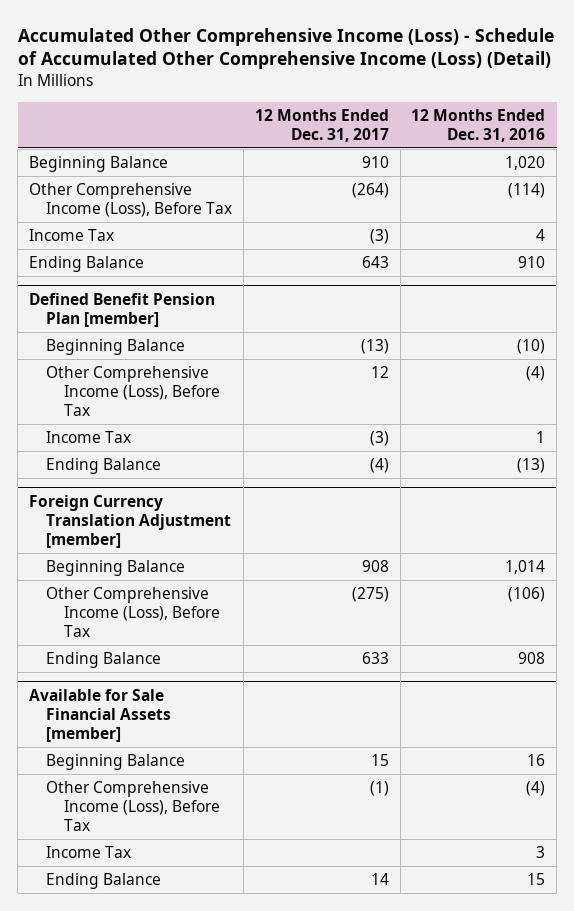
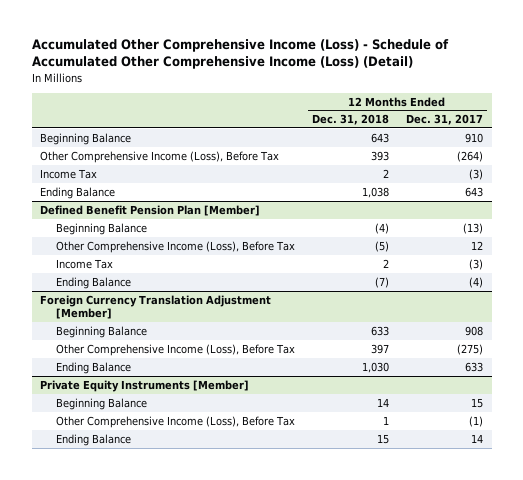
- | 12 Months Ended Dec. 31, 2017 | 12 Months Ended Dec. 31, 2016
+ | 12 Months Ended Dec. 31, 2018 | 12 Months Ended Dec. 31, 2017
- Defined Benefit Pension Plan [member]
+ Defined Benefit Pension Plan [Member]
- Foreign Currency Translation Adjustment [member]
+ Foreign Currency Translation Adjustment [Member]
- Available for Sale Financial Assets [member]
+ Private Equity Instruments [Member]
- Income Tax | | 3

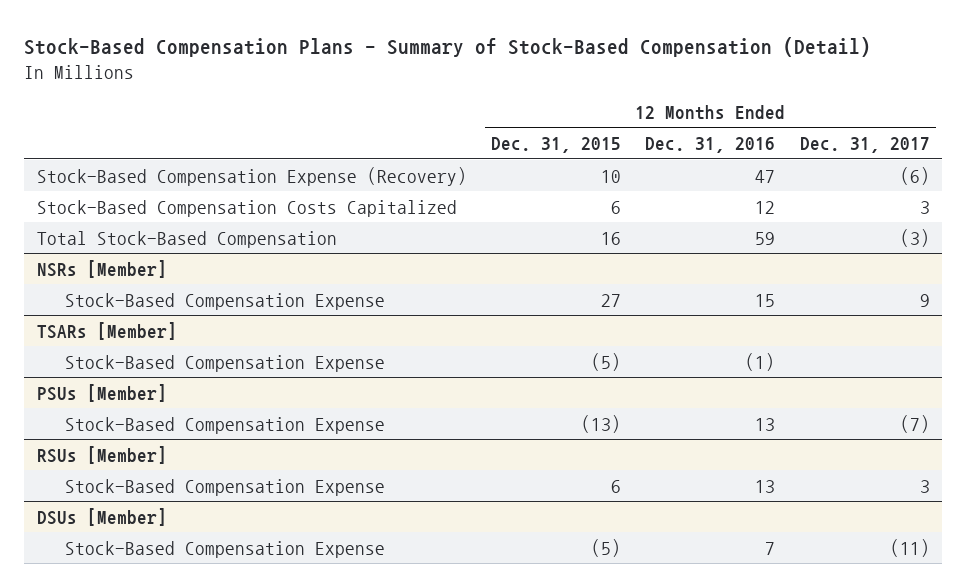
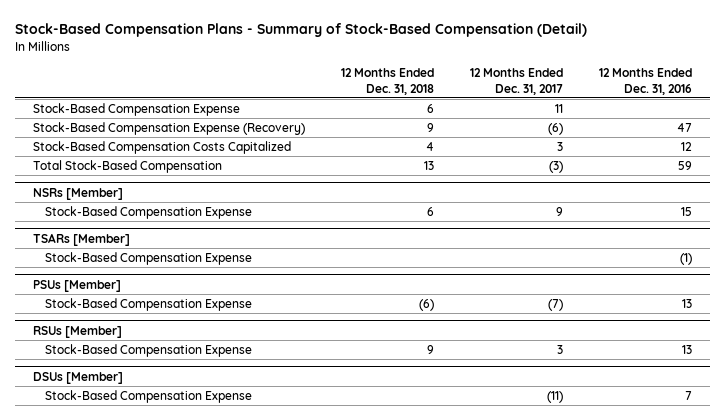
- | 12 Months Ended Dec. 31, 2015 | 12 Months Ended Dec. 31, 2016 | 12 Months Ended Dec. 31, 2017
+ | 12 Months Ended Dec. 31, 2018 | 12 Months Ended Dec. 31, 2017 | 12 Months Ended Dec. 31, 2016
+ Stock-Based Compensation Expense | 6 | 11 |

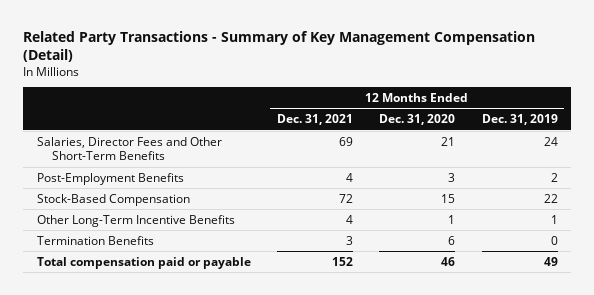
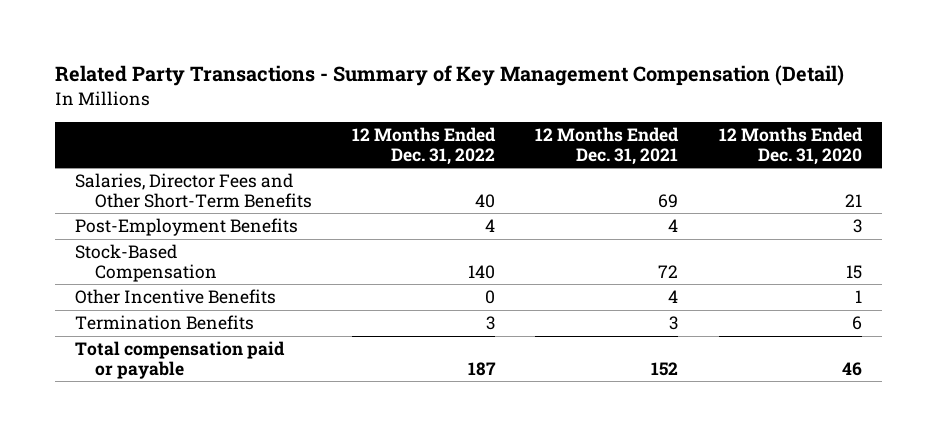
- | 12 Months Ended Dec. 31, 2021 | 12 Months Ended Dec. 31, 2020 | 12 Months Ended Dec. 31, 2019
+ | 12 Months Ended Dec. 31, 2022 | 12 Months Ended Dec. 31, 2021 | 12 Months Ended Dec. 31, 2020
- Other Long-Term Incentive Benefits | 4 | 1 | 1
+ Other Incentive Benefits | 0 | 4 | 1

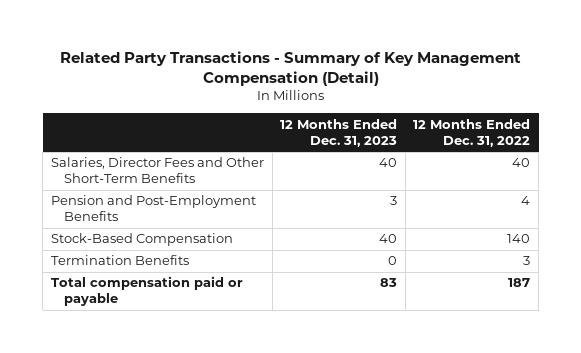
- | 12 Months Ended Dec. 31, 2022 | 12 Months Ended Dec. 31, 2021 | 12 Months Ended Dec. 31, 2020
+ | 12 Months Ended Dec. 31, 2023 | 12 Months Ended Dec. 31, 2022
- Post-Employment Benefits | 4 | 4 | 3
+ Pension and Post-Employment Benefits | 3 | 4
- Other Incentive Benefits | 0 | 4 | 1

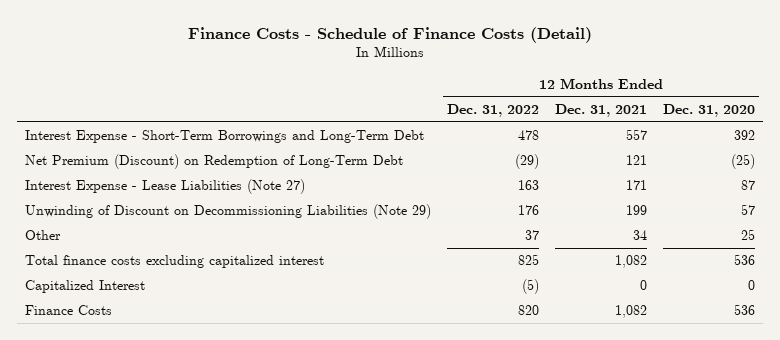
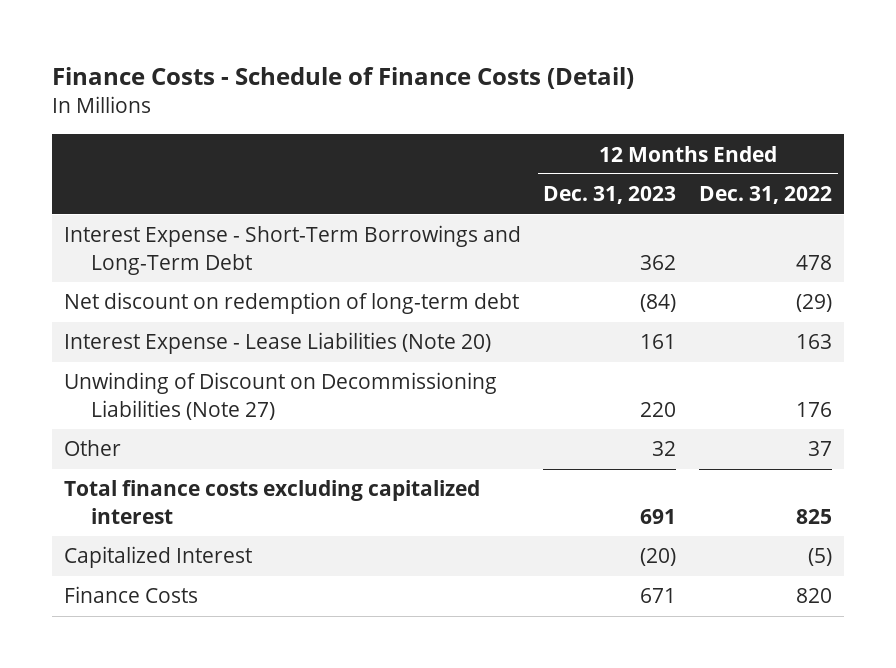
- | 12 Months Ended Dec. 31, 2022 | 12 Months Ended Dec. 31, 2021 | 12 Months Ended Dec. 31, 2020
+ | 12 Months Ended Dec. 31, 2023 | 12 Months Ended Dec. 31, 2022
- Net Premium (Discount) on Redemption of Long-Term Debt | (29) | 121 | (25)
- Interest Expense - Lease Liabilities (Note 27) | 163 | 171 | 87
- Unwinding of Discount on Decommissioning Liabilities (Note 29) | 176 | 199 | 57
+ Net discount on redemption of long-term debt | (84) | (29)
+ Interest Expense - Lease Liabilities (Note 20) | 161 | 163
+ Unwinding of Discount on Decommissioning Liabilities (Note 27) | 220 | 176

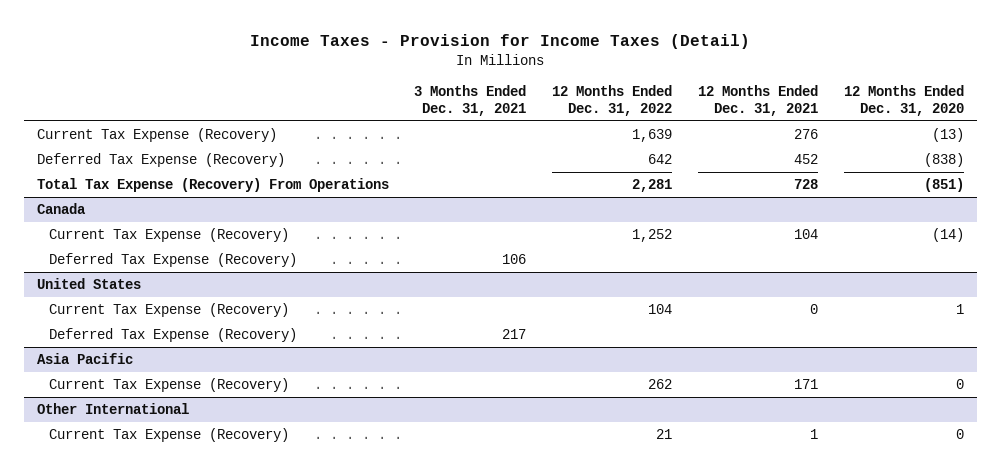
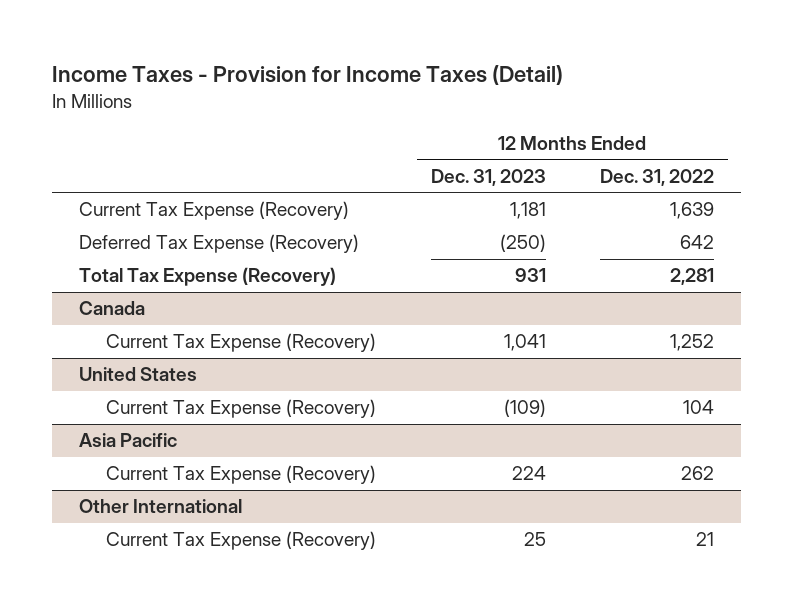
- | 3 Months Ended Dec. 31, 2021 | 12 Months Ended Dec. 31, 2022 | 12 Months Ended Dec. 31, 2021 | 12 Months Ended Dec. 31, 2020
+ | 12 Months Ended Dec. 31, 2023 | 12 Months Ended Dec. 31, 2022
- Total Tax Expense (Recovery) From Operations | | 2,281 | 728 | (851)
+ Total Tax Expense (Recovery) | 931 | 2,281
@ Canada
- Deferred Tax Expense (Recovery) | 106 | | |
@ United States
- Deferred Tax Expense (Recovery) | 217 | | |

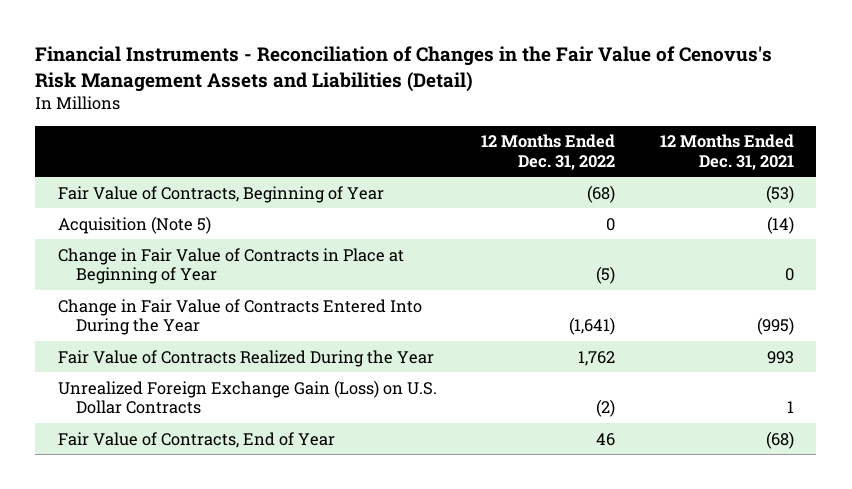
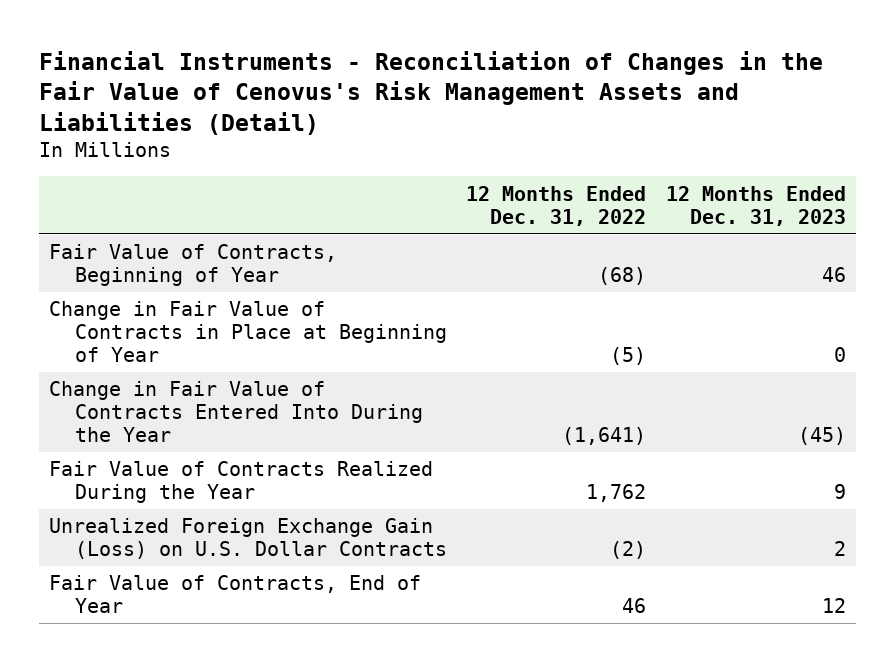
- | 12 Months Ended Dec. 31, 2022 | 12 Months Ended Dec. 31, 2021
+ | 12 Months Ended Dec. 31, 2022 | 12 Months Ended Dec. 31, 2023
- Acquisition (Note 5) | 0 | (14)

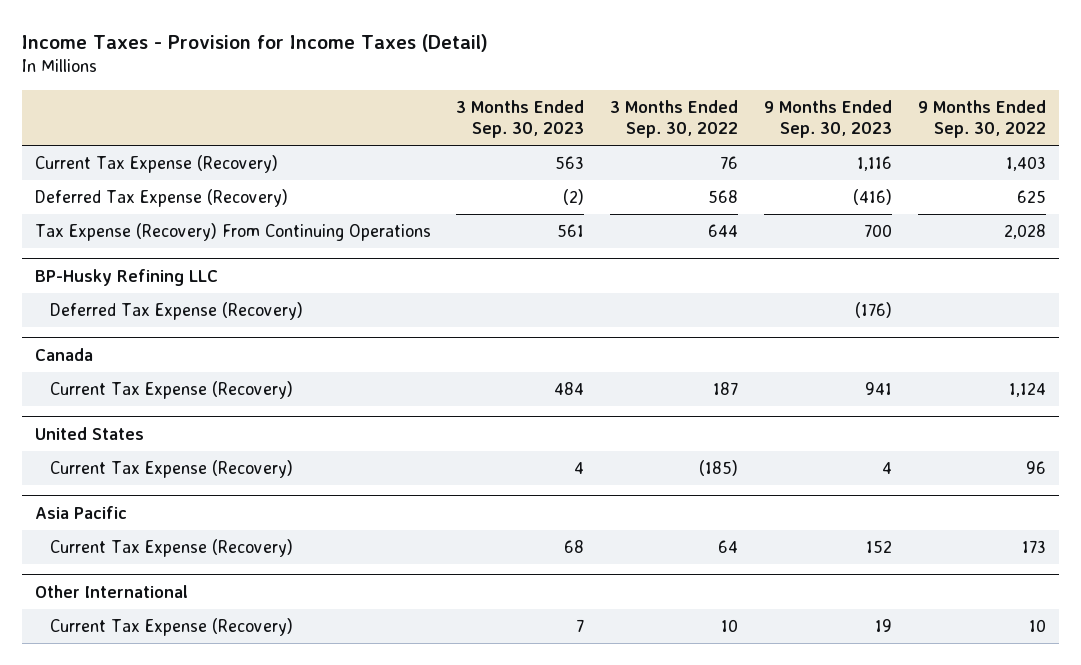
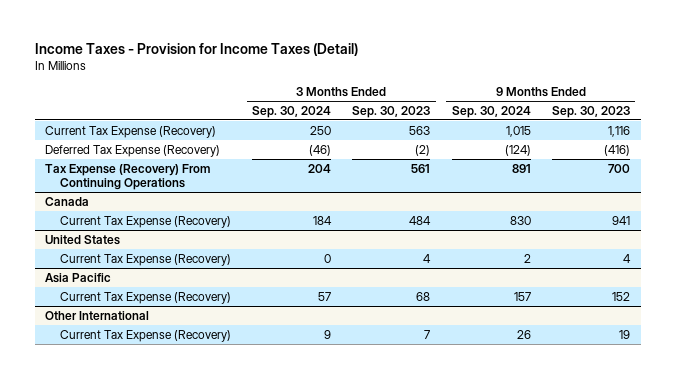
- | 3 Months Ended Sep. 30, 2023 | 3 Months Ended Sep. 30, 2022 | 9 Months Ended Sep. 30, 2023 | 9 Months Ended Sep. 30, 2022
+ | 3 Months Ended Sep. 30, 2024 | 3 Months Ended Sep. 30, 2023 | 9 Months Ended Sep. 30, 2024 | 9 Months Ended Sep. 30, 2023
- BP-Husky Refining LLC
- Deferred Tax Expense (Recovery) | | | (176) |

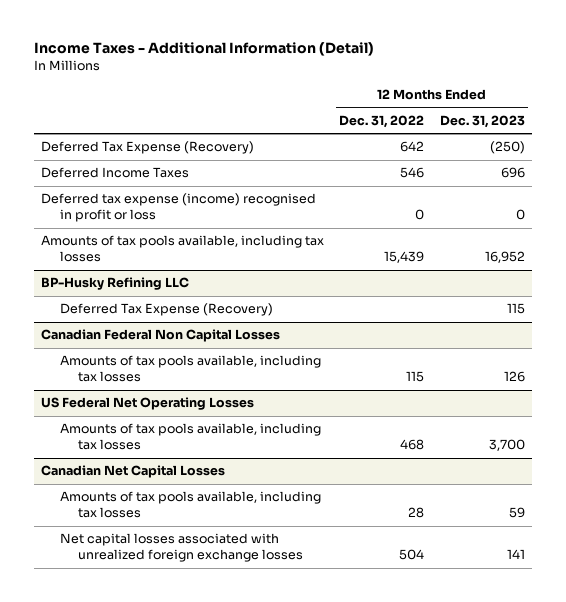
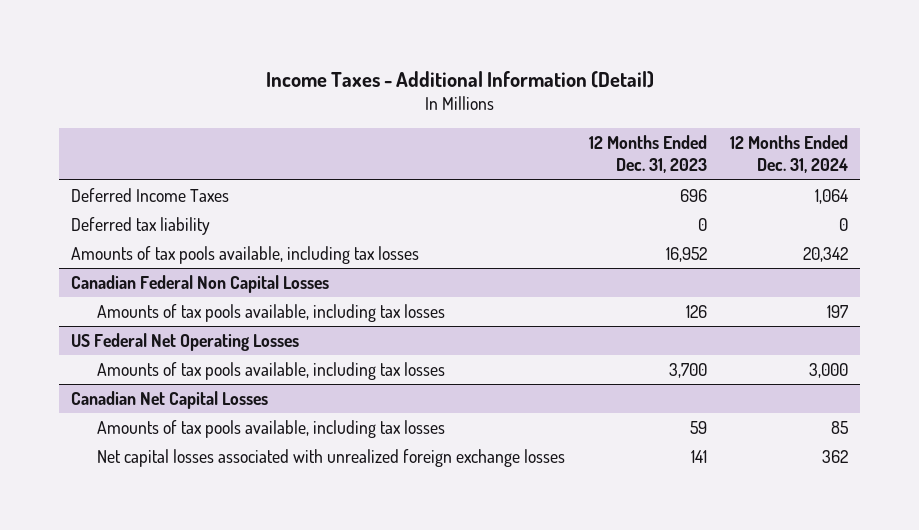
- | 12 Months Ended Dec. 31, 2022 | 12 Months Ended Dec. 31, 2023
+ | 12 Months Ended Dec. 31, 2023 | 12 Months Ended Dec. 31, 2024
- Deferred Tax Expense (Recovery) | 642 | (250)
- Deferred tax expense (income) recognised in profit or loss | 0 | 0
+ Deferred tax liability | 0 | 0
- BP-Husky Refining LLC
- Deferred Tax Expense (Recovery) | | 115

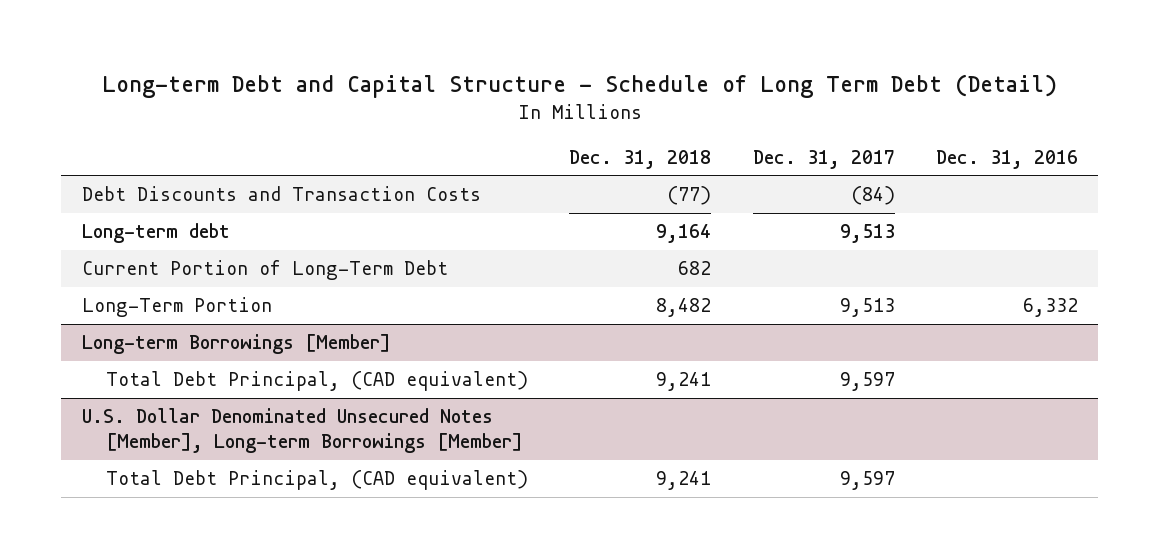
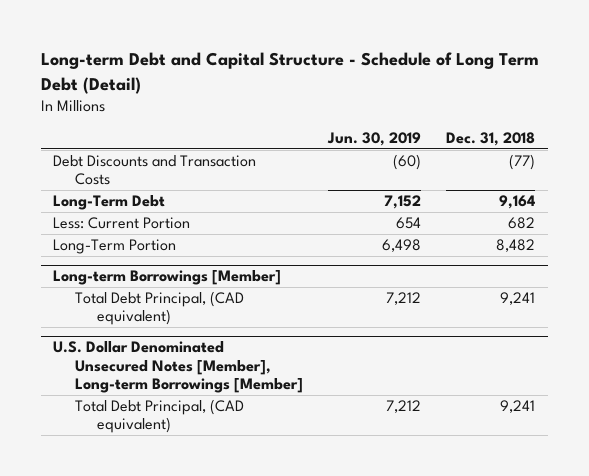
- | Dec. 31, 2018 | Dec. 31, 2017 | Dec. 31, 2016
+ | Jun. 30, 2019 | Dec. 31, 2018
- Long-term debt | 9,164 | 9,513 |
- Current Portion of Long-Term Debt | 682 | |
+ Long-Term Debt | 7,152 | 9,164
+ Less: Current Portion | 654 | 682

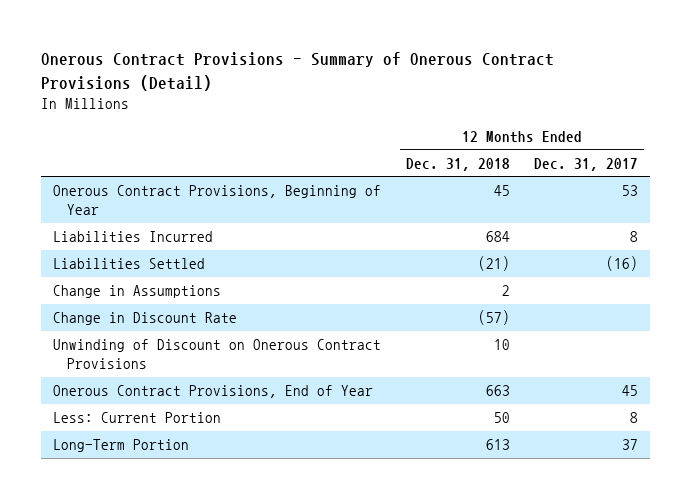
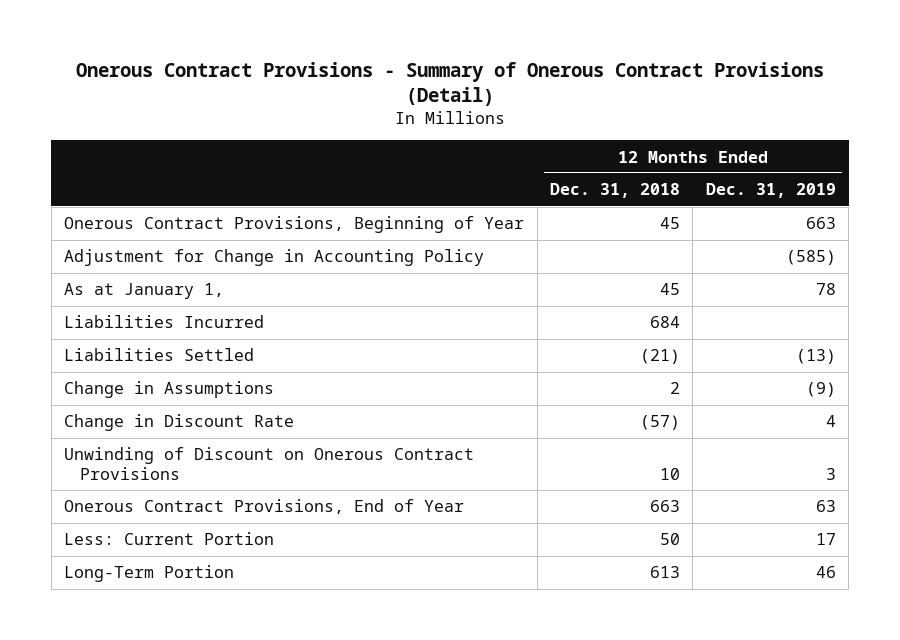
- | 12 Months Ended Dec. 31, 2018 | 12 Months Ended Dec. 31, 2017
+ | 12 Months Ended Dec. 31, 2018 | 12 Months Ended Dec. 31, 2019
+ Adjustment for Change in Accounting Policy | | (585)
+ As at January 1, | 45 | 78

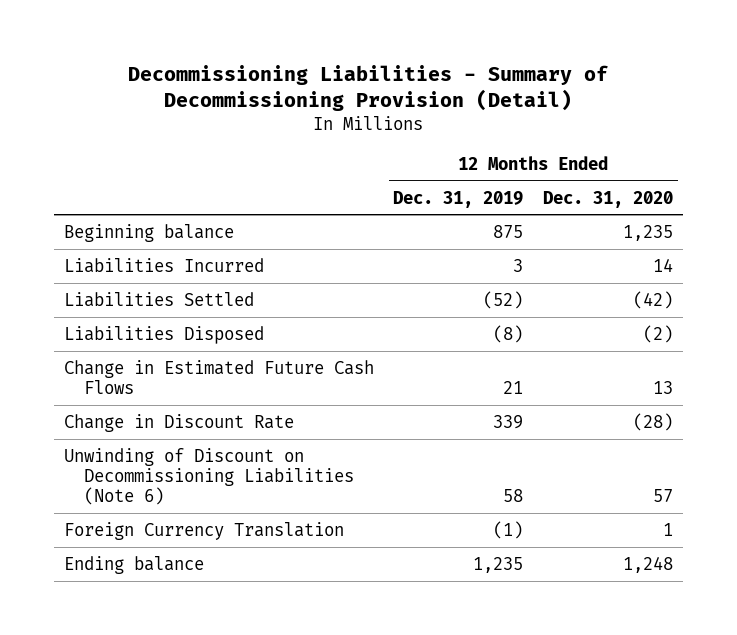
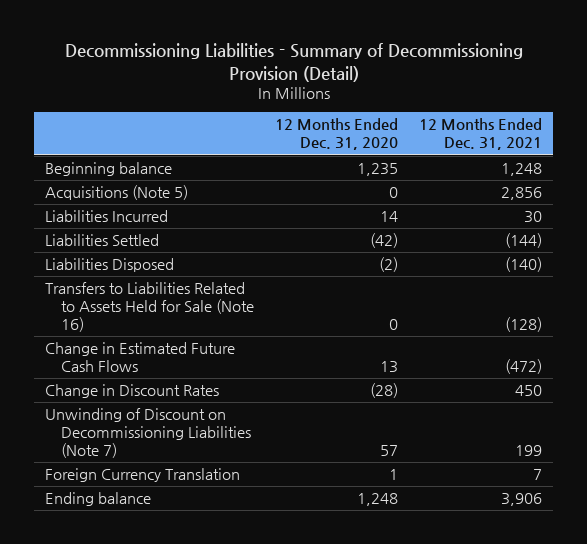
- | 12 Months Ended Dec. 31, 2019 | 12 Months Ended Dec. 31, 2020
+ | 12 Months Ended Dec. 31, 2020 | 12 Months Ended Dec. 31, 2021
+ Acquisitions (Note 5) | 0 | 2,856
+ Transfers to Liabilities Related to Assets Held for Sale (Note 16) | 0 | (128)
- Change in Discount Rate | 339 | (28)
- Unwinding of Discount on Decommissioning Liabilities (Note 6) | 58 | 57
+ Change in Discount Rates | (28) | 450
+ Unwinding of Discount on Decommissioning Liabilities (Note 7) | 57 | 199

